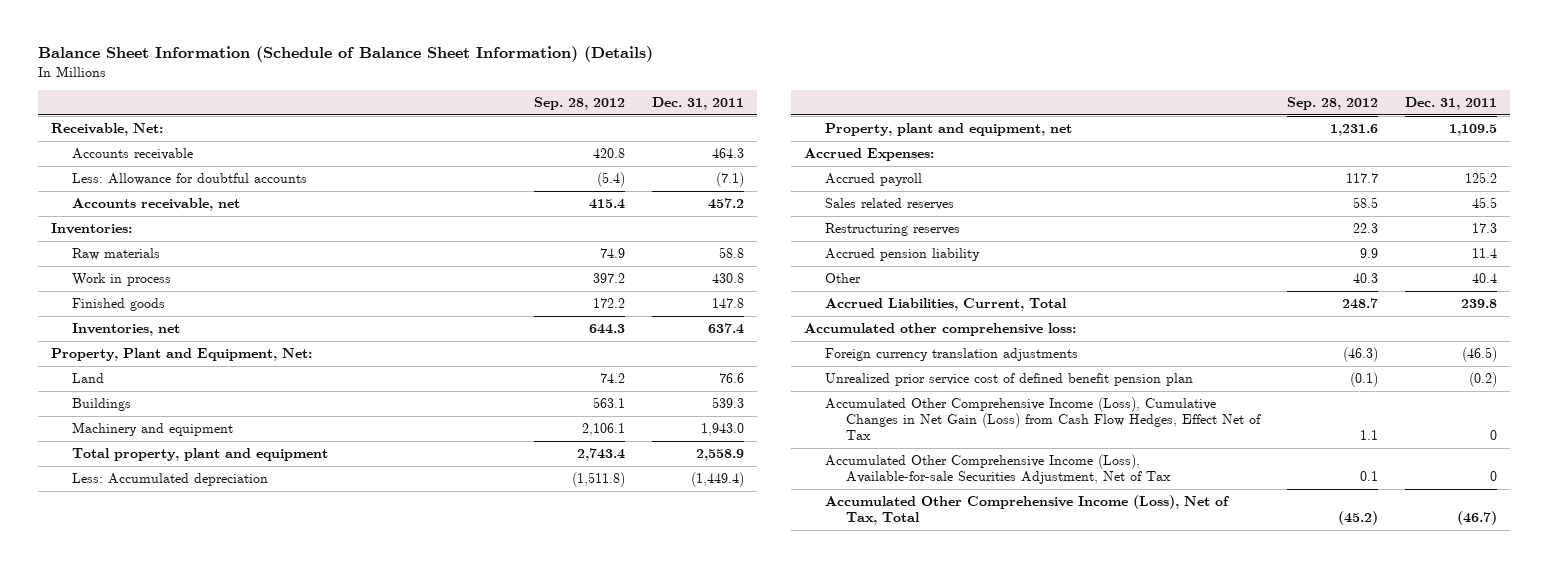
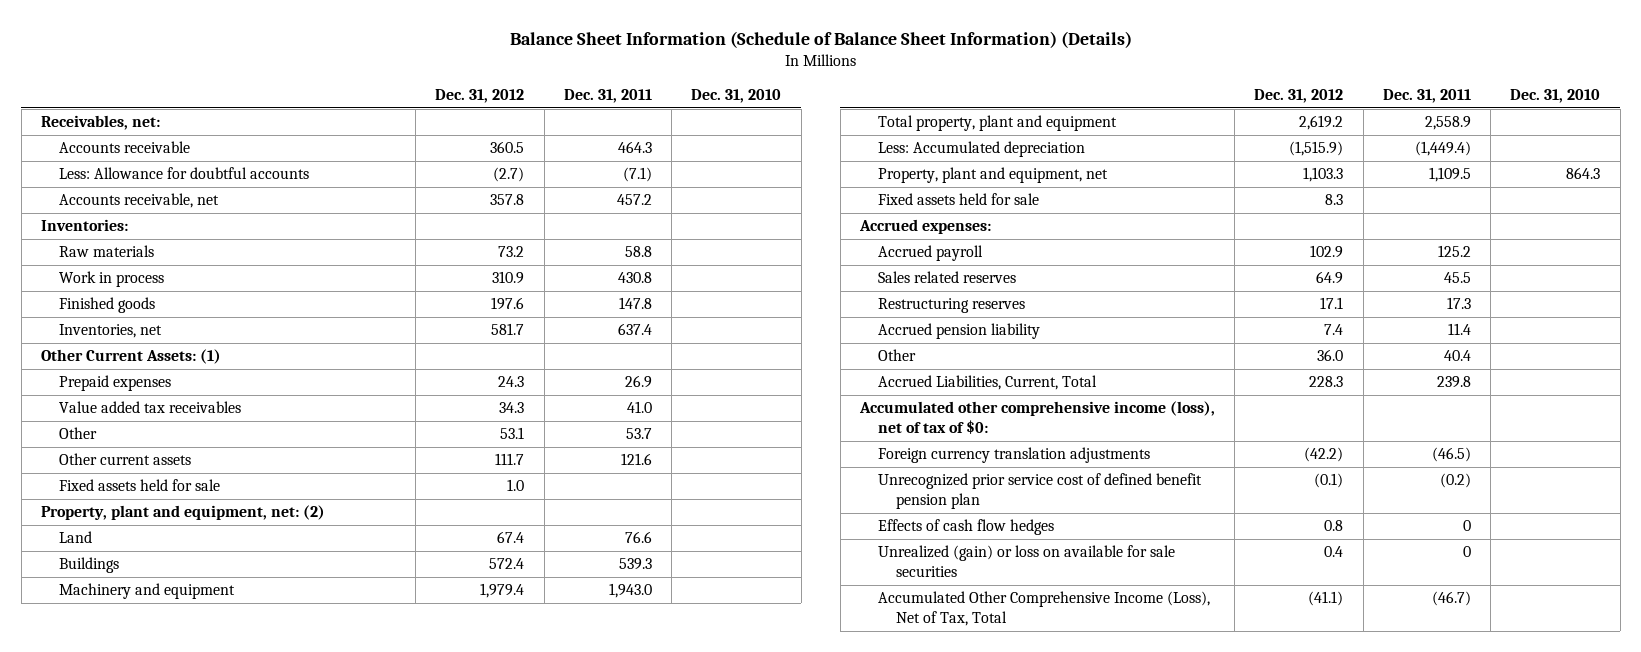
- | Sep. 28, 2012 | Dec. 31, 2011
+ | Dec. 31, 2012 | Dec. 31, 2011 | Dec. 31, 2010
- Receivable, Net:
+ Receivables, net:
- Property, Plant and Equipment, Net:
+ Other Current Assets: (1)
+ Prepaid expenses | 24.3 | 26.9 |
+ Value added tax receivables | 34.3 | 41.0 |
+ Other | 53.1 | 53.7 |
+ Other current assets | 111.7 | 121.6 |
+ Fixed assets held for sale | 1.0 | |
+ Property, plant and equipment, net: (2)
- Accrued Expenses:
+ Fixed assets held for sale | 8.3 | |
+ Accrued expenses:
- Accumulated other comprehensive loss:
+ Accumulated other comprehensive income (loss), net of tax of $0:
- Unrealized prior service cost of defined benefit pension plan | (0.1) | (0.2)
- Accumulated Other Comprehensive Income (Loss), Cumulative Changes in Net Gain (Loss) from Cash Flow Hedges, Effect Net of Tax | 1.1 | 0
- Accumulated Other Comprehensive Income (Loss), Available-for-sale Securities Adjustment, Net of Tax | 0.1 | 0
+ Unrecognized prior service cost of defined benefit pension plan | (0.1) | (0.2) |
+ Effects of cash flow hedges | 0.8 | 0 |
+ Unrealized (gain) or loss on available for sale securities | 0.4 | 0 |

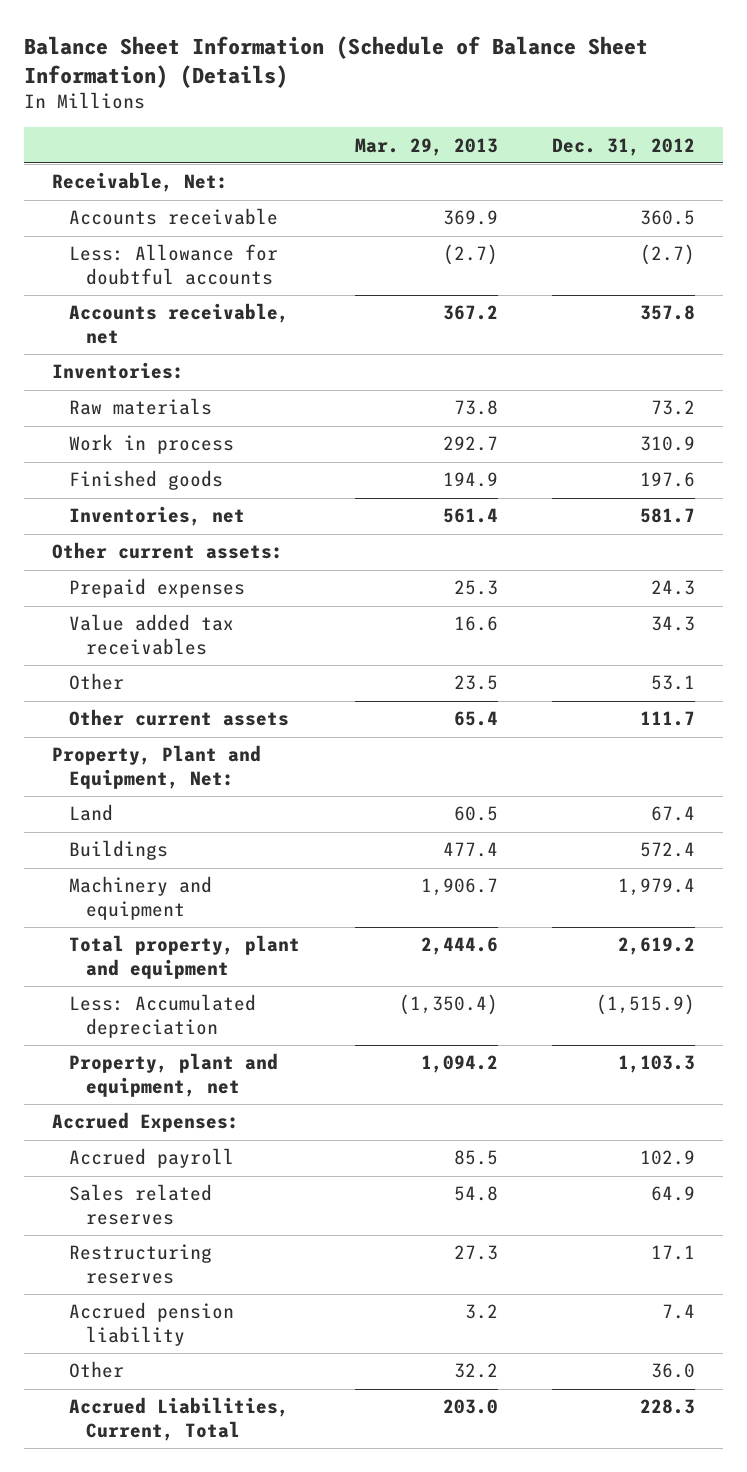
- | Dec. 31, 2012 | Dec. 31, 2011 | Dec. 31, 2010
+ | Mar. 29, 2013 | Dec. 31, 2012
- Receivables, net:
+ Receivable, Net:
- Other Current Assets: (1)
+ Other current assets:
- Fixed assets held for sale | 1.0 | |
- Property, plant and equipment, net: (2)
+ Property, Plant and Equipment, Net:
- Fixed assets held for sale | 8.3 | |
- Accrued expenses:
+ Accrued Expenses:
- Accumulated other comprehensive income (loss), net of tax of $0:
- Foreign currency translation adjustments | (42.2) | (46.5) |
- Unrecognized prior service cost of defined benefit pension plan | (0.1) | (0.2) |
- Effects of cash flow hedges | 0.8 | 0 |
- Unrealized (gain) or loss on available for sale securities | 0.4 | 0 |
- Accumulated Other Comprehensive Income (Loss), Net of Tax, Total | (41.1) | (46.7) |

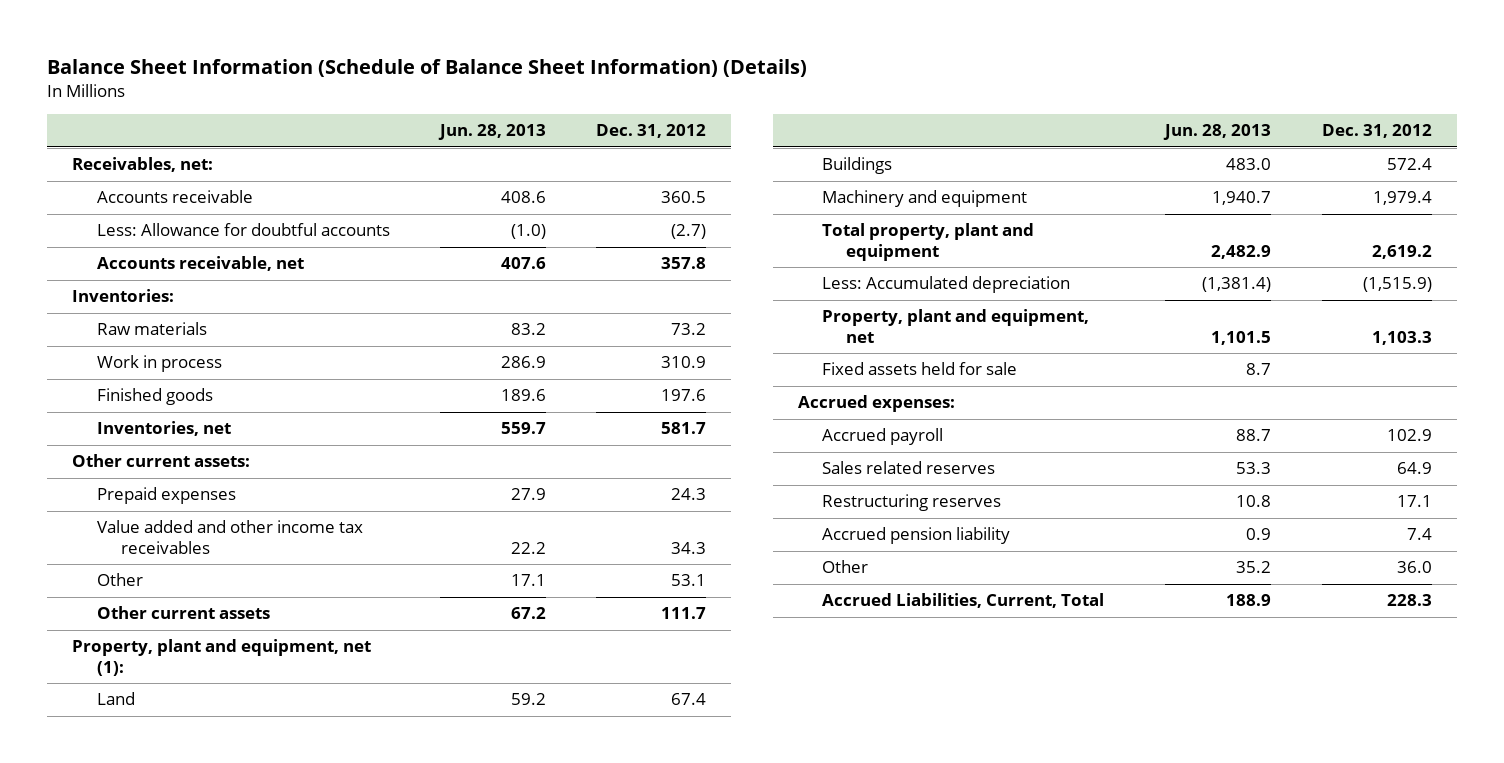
- | Mar. 29, 2013 | Dec. 31, 2012
+ | Jun. 28, 2013 | Dec. 31, 2012
- Receivable, Net:
+ Receivables, net:
- Value added tax receivables | 16.6 | 34.3
+ Value added and other income tax receivables | 22.2 | 34.3
- Property, Plant and Equipment, Net:
+ Property, plant and equipment, net (1):
- Accrued Expenses:
+ Fixed assets held for sale | 8.7 |
+ Accrued expenses:

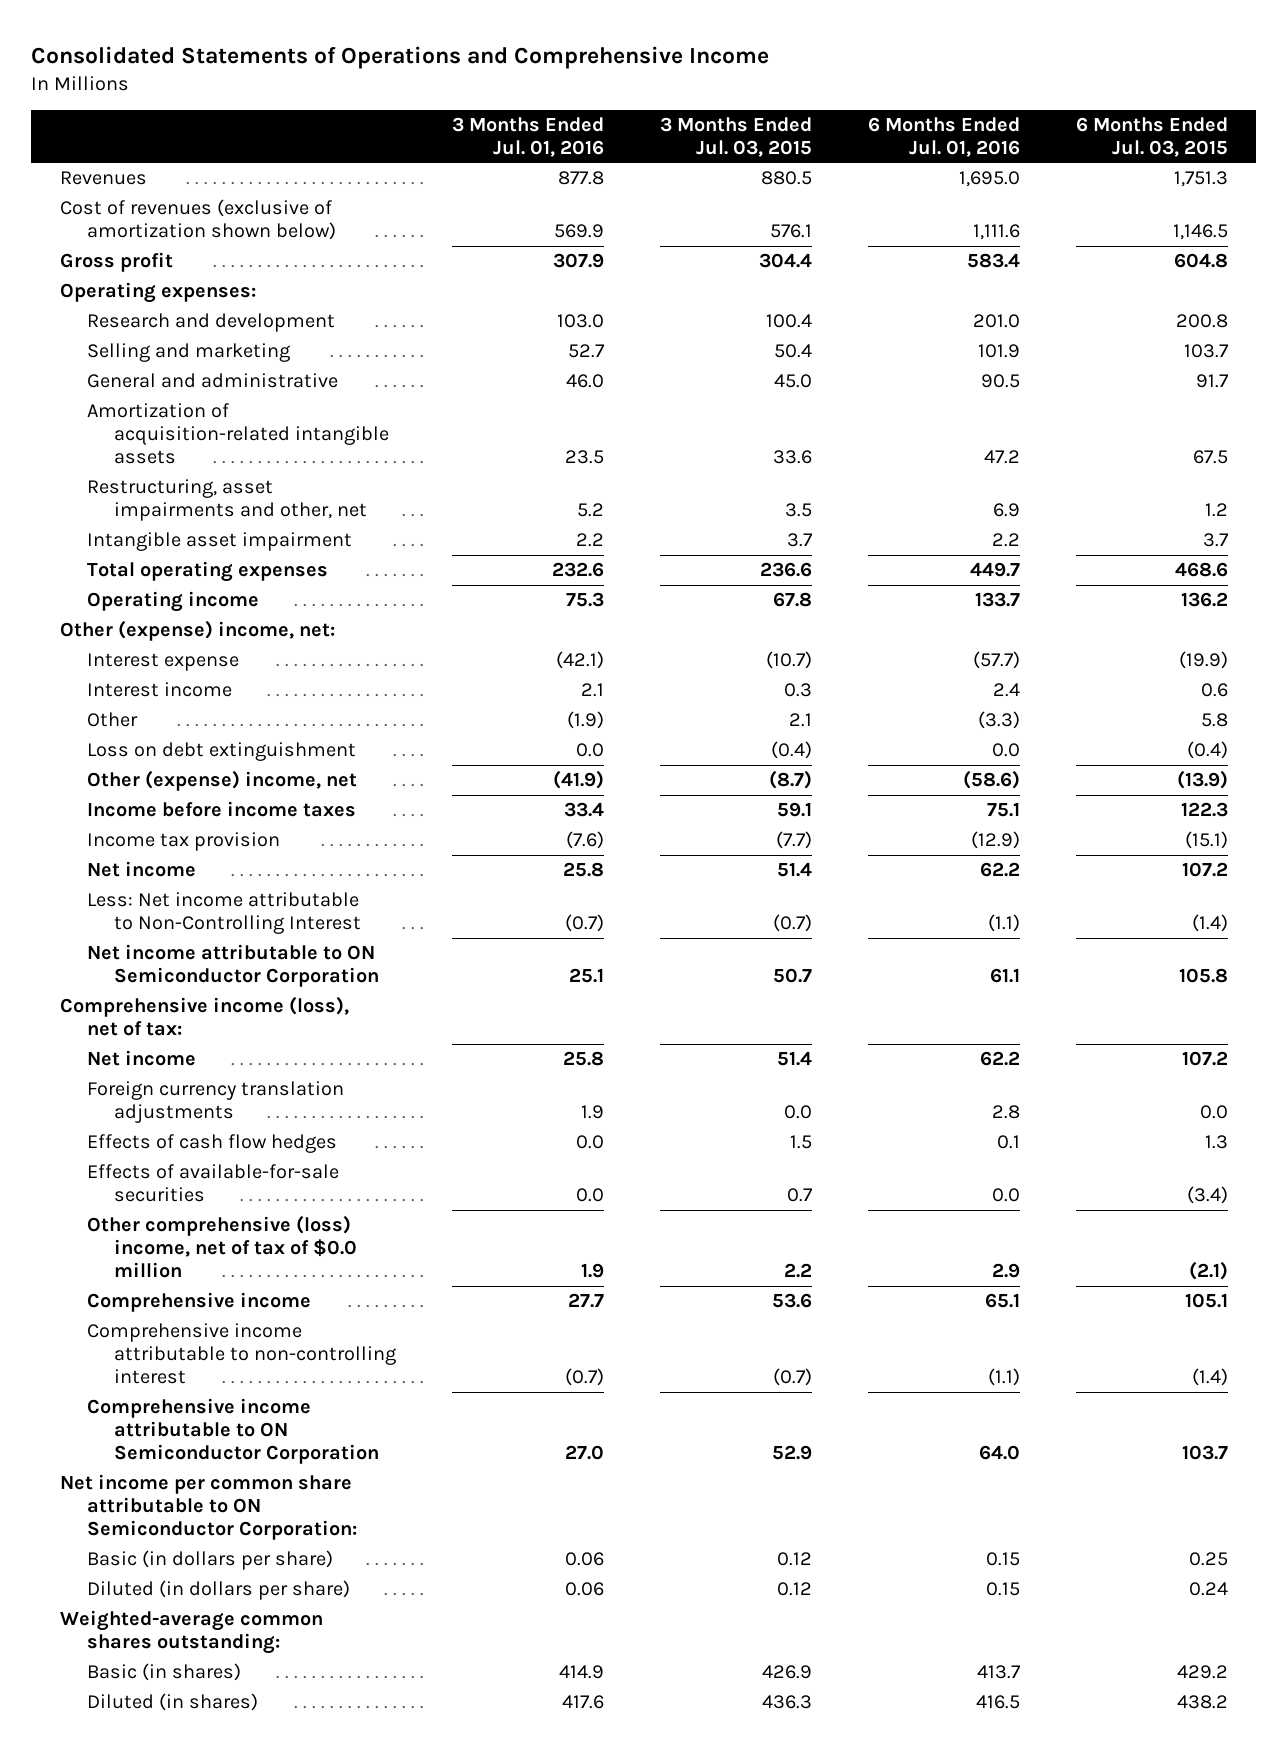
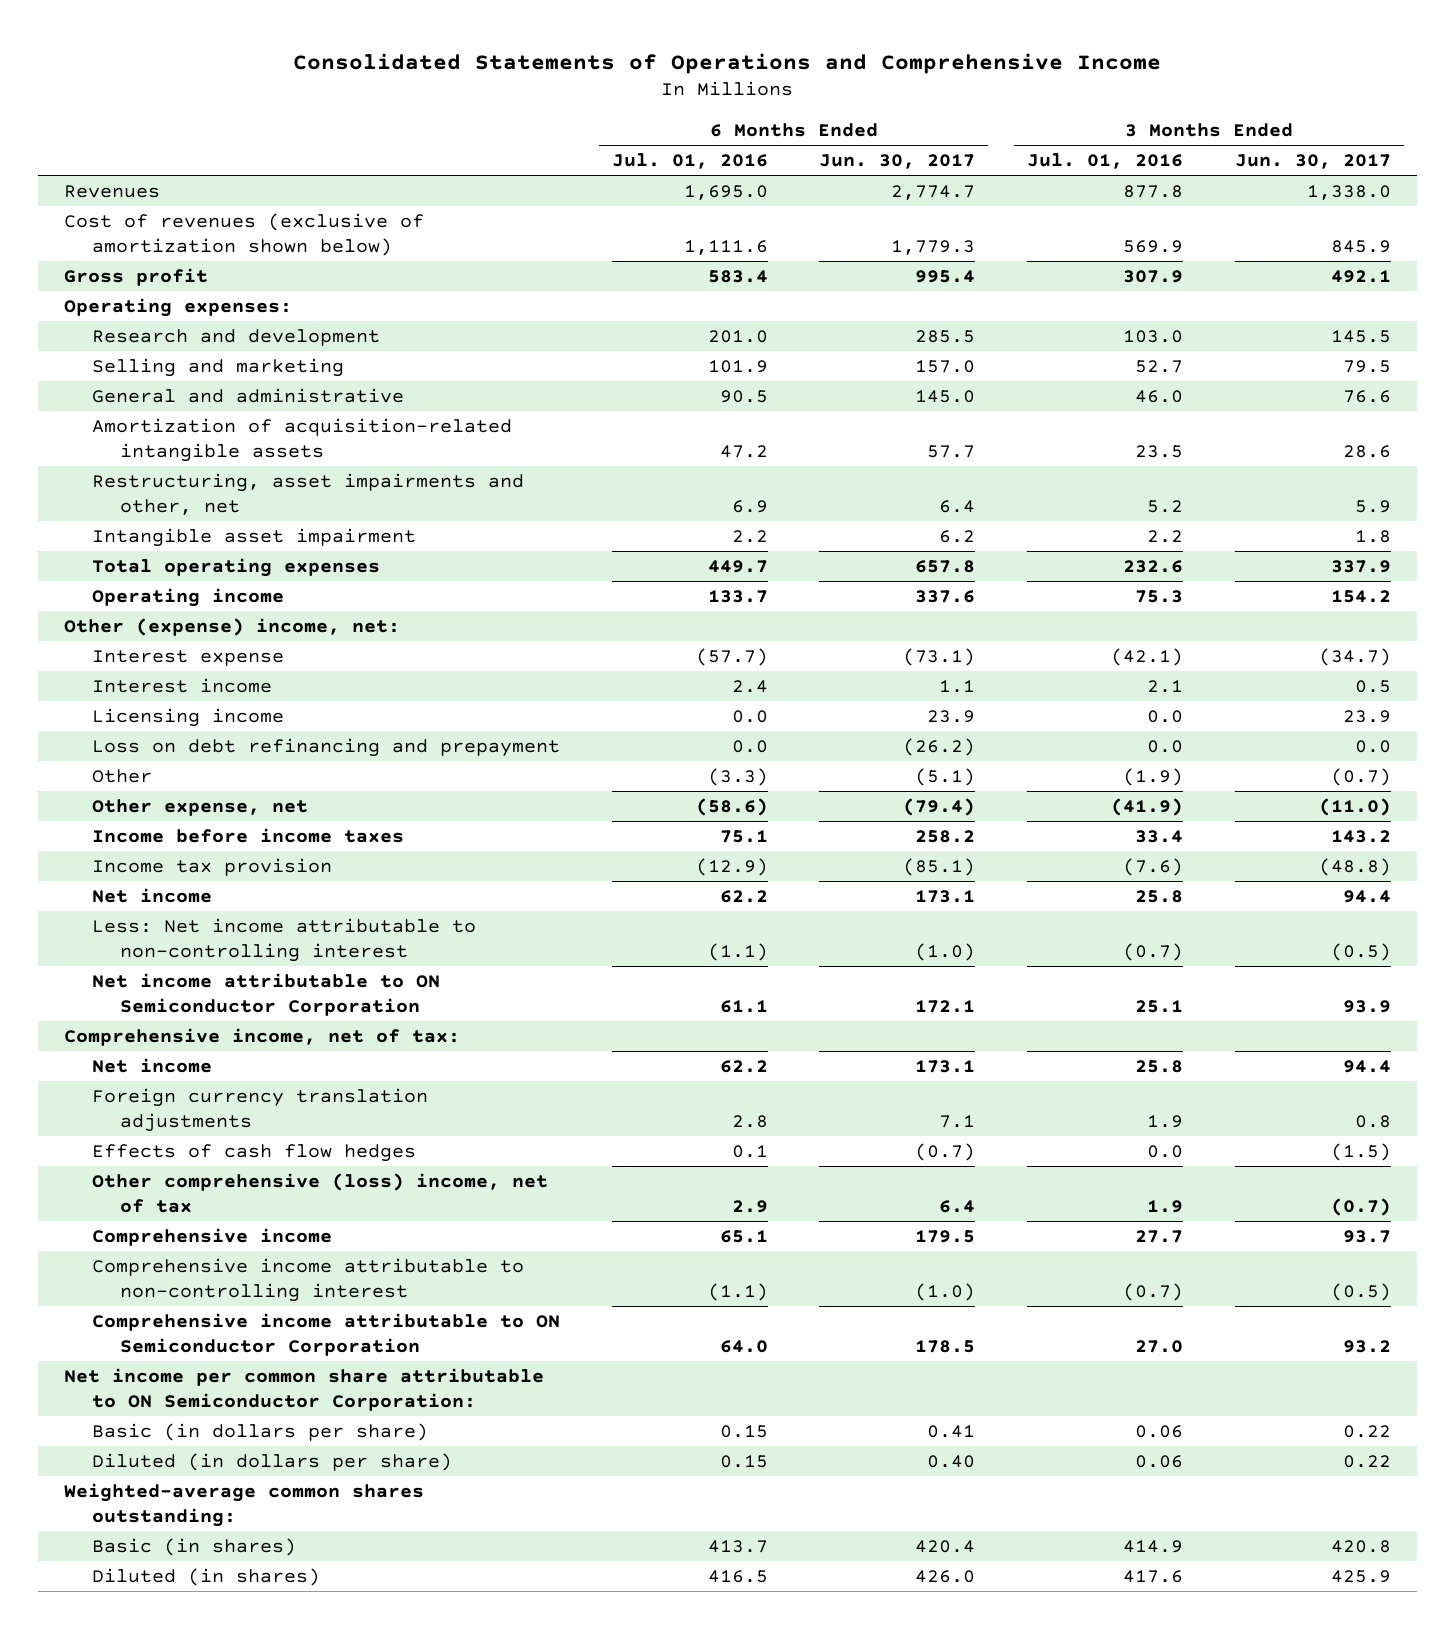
- | 3 Months Ended Jul. 01, 2016 | 3 Months Ended Jul. 03, 2015 | 6 Months Ended Jul. 01, 2016 | 6 Months Ended Jul. 03, 2015
+ | 6 Months Ended Jul. 01, 2016 | 6 Months Ended Jun. 30, 2017 | 3 Months Ended Jul. 01, 2016 | 3 Months Ended Jun. 30, 2017
+ Licensing income | 0.0 | 23.9 | 0.0 | 23.9
+ Loss on debt refinancing and prepayment | 0.0 | (26.2) | 0.0 | 0.0
- Loss on debt extinguishment | 0.0 | (0.4) | 0.0 | (0.4)
- Other (expense) income, net | (41.9) | (8.7) | (58.6) | (13.9)
+ Other expense, net | (58.6) | (79.4) | (41.9) | (11.0)
- Less: Net income attributable to Non-Controlling Interest | (0.7) | (0.7) | (1.1) | (1.4)
+ Less: Net income attributable to non-controlling interest | (1.1) | (1.0) | (0.7) | (0.5)
- Comprehensive income (loss), net of tax:
+ Comprehensive income, net of tax:
- Effects of available-for-sale securities | 0.0 | 0.7 | 0.0 | (3.4)
- Other comprehensive (loss) income, net of tax of $0.0 million | 1.9 | 2.2 | 2.9 | (2.1)
+ Other comprehensive (loss) income, net of tax | 2.9 | 6.4 | 1.9 | (0.7)

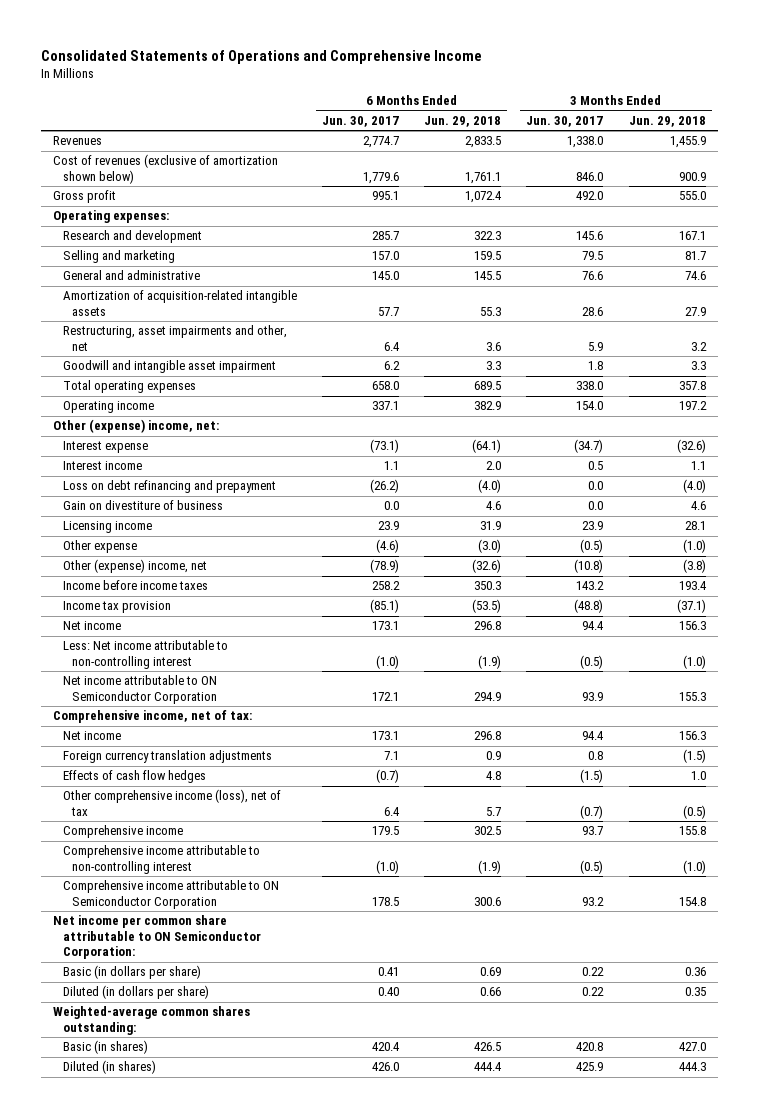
- | 6 Months Ended Jul. 01, 2016 | 6 Months Ended Jun. 30, 2017 | 3 Months Ended Jul. 01, 2016 | 3 Months Ended Jun. 30, 2017
+ | 6 Months Ended Jun. 30, 2017 | 6 Months Ended Jun. 29, 2018 | 3 Months Ended Jun. 30, 2017 | 3 Months Ended Jun. 29, 2018
- Cost of revenues (exclusive of amortization shown below) | 1,111.6 | 1,779.3 | 569.9 | 845.9
- Gross profit | 583.4 | 995.4 | 307.9 | 492.1
+ Cost of revenues (exclusive of amortization shown below) | 1,779.6 | 1,761.1 | 846.0 | 900.9
+ Gross profit | 995.1 | 1,072.4 | 492.0 | 555.0
- Research and development | 201.0 | 285.5 | 103.0 | 145.5
+ Research and development | 285.7 | 322.3 | 145.6 | 167.1
- Intangible asset impairment | 2.2 | 6.2 | 2.2 | 1.8
- Total operating expenses | 449.7 | 657.8 | 232.6 | 337.9
- Operating income | 133.7 | 337.6 | 75.3 | 154.2
+ Goodwill and intangible asset impairment | 6.2 | 3.3 | 1.8 | 3.3
+ Total operating expenses | 658.0 | 689.5 | 338.0 | 357.8
+ Operating income | 337.1 | 382.9 | 154.0 | 197.2
- Other | (3.3) | (5.1) | (1.9) | (0.7)
- Other expense, net | (58.6) | (79.4) | (41.9) | (11.0)
+ Gain on divestiture of business | 0.0 | 4.6 | 0.0 | 4.6
moved down: Licensing income | 23.9 | 31.9 | 23.9 | 28.1
+ Other expense | (4.6) | (3.0) | (0.5) | (1.0)
+ Other (expense) income, net | (78.9) | (32.6) | (10.8) | (3.8)
- Other comprehensive (loss) income, net of tax | 2.9 | 6.4 | 1.9 | (0.7)
+ Other comprehensive income (loss), net of tax | 6.4 | 5.7 | (0.7) | (0.5)

